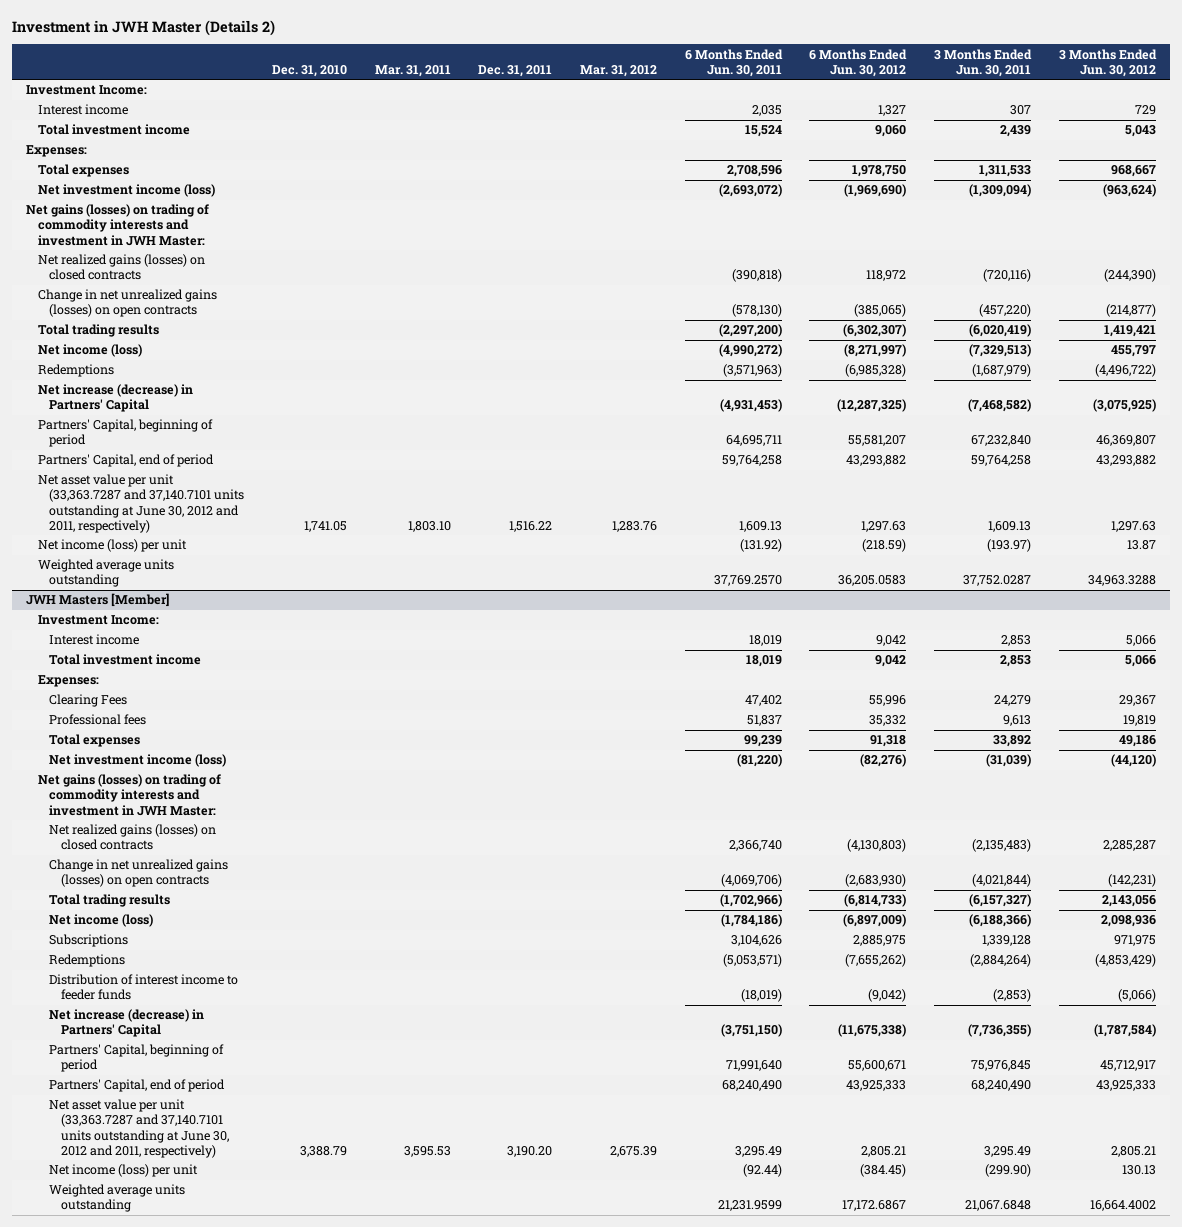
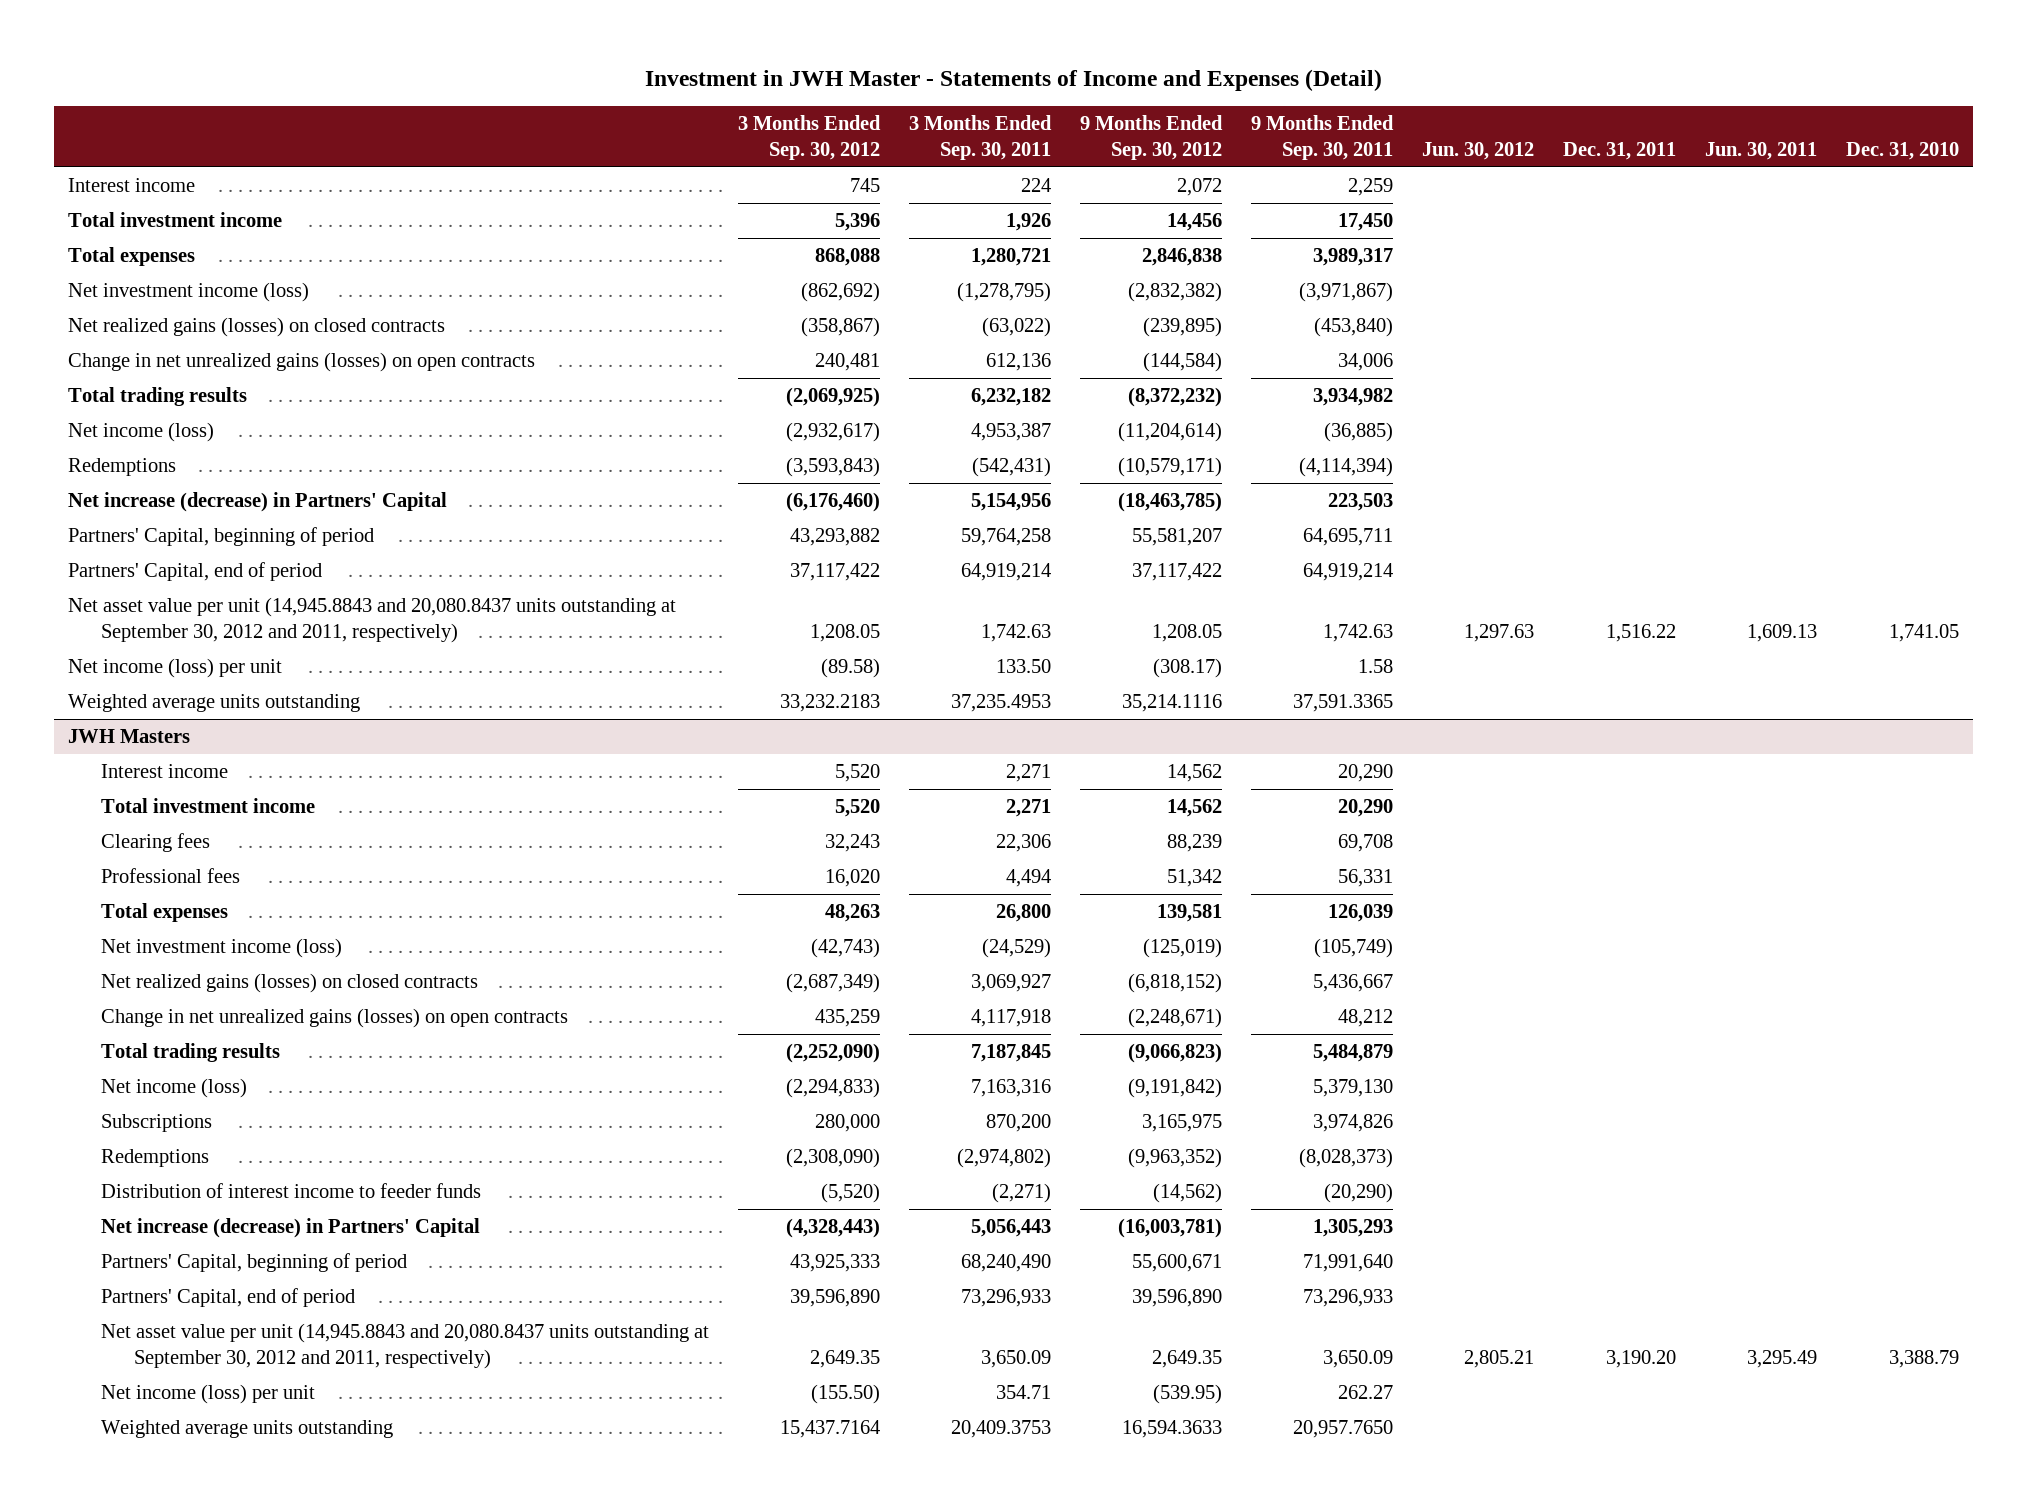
- Investment in JWH Master (Details 2)
+ Investment in JWH Master - Statements of Income and Expenses (Detail)
- | Dec. 31, 2010 | Mar. 31, 2011 | Dec. 31, 2011 | Mar. 31, 2012 | 6 Months Ended Jun. 30, 2011 | 6 Months Ended Jun. 30, 2012 | 3 Months Ended Jun. 30, 2011 | 3 Months Ended Jun. 30, 2012
+ | 3 Months Ended Sep. 30, 2012 | 3 Months Ended Sep. 30, 2011 | 9 Months Ended Sep. 30, 2012 | 9 Months Ended Sep. 30, 2011 | Jun. 30, 2012 | Dec. 31, 2011 | Jun. 30, 2011 | Dec. 31, 2010
- Investment Income:
- Expenses:
- Net gains (losses) on trading of commodity interests and investment in JWH Master:
- Net asset value per unit (33,363.7287 and 37,140.7101 units outstanding at June 30, 2012 and 2011, respectively) | 1,741.05 | 1,803.10 | 1,516.22 | 1,283.76 | 1,609.13 | 1,297.63 | 1,609.13 | 1,297.63
+ Net asset value per unit (14,945.8843 and 20,080.8437 units outstanding at September 30, 2012 and 2011, respectively) | 1,208.05 | 1,742.63 | 1,208.05 | 1,742.63 | 1,297.63 | 1,516.22 | 1,609.13 | 1,741.05
- JWH Masters [Member]
- Investment Income:
+ JWH Masters
- Expenses:
- Clearing Fees | | | | | 47,402 | 55,996 | 24,279 | 29,367
+ Clearing fees | 32,243 | 22,306 | 88,239 | 69,708 | | | |
- Net gains (losses) on trading of commodity interests and investment in JWH Master:
- Net asset value per unit (33,363.7287 and 37,140.7101 units outstanding at June 30, 2012 and 2011, respectively) | 3,388.79 | 3,595.53 | 3,190.20 | 2,675.39 | 3,295.49 | 2,805.21 | 3,295.49 | 2,805.21
+ Net asset value per unit (14,945.8843 and 20,080.8437 units outstanding at September 30, 2012 and 2011, respectively) | 2,649.35 | 3,650.09 | 2,649.35 | 3,650.09 | 2,805.21 | 3,190.20 | 3,295.49 | 3,388.79

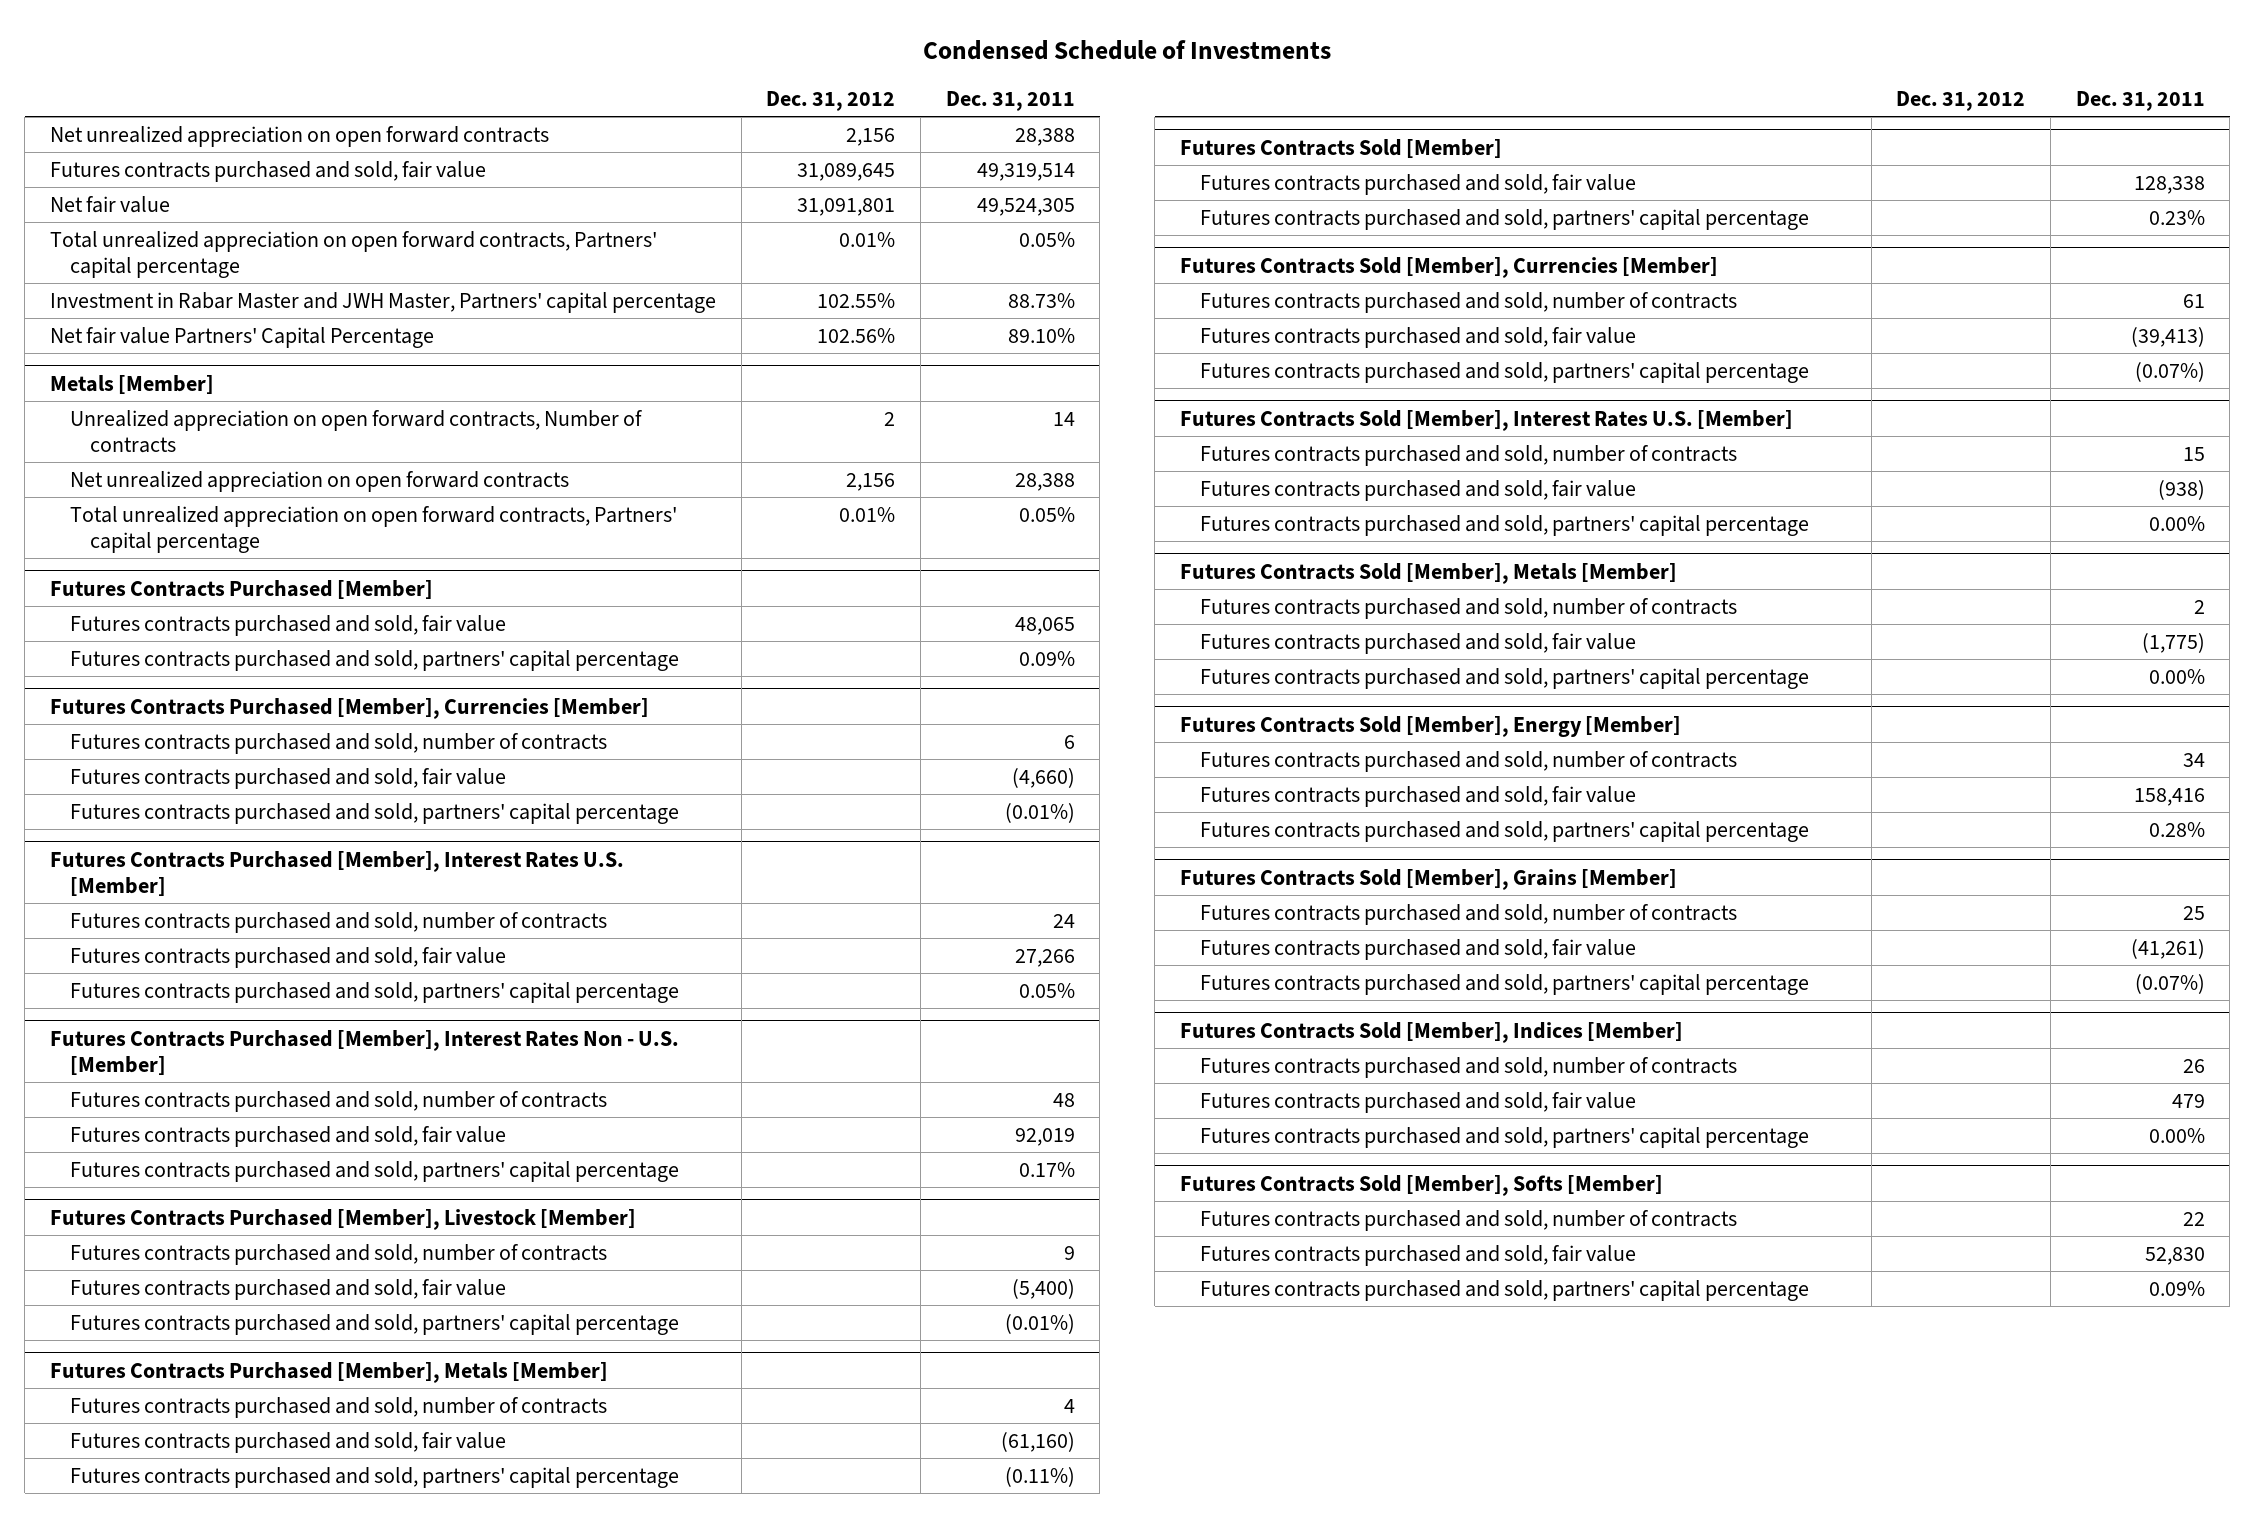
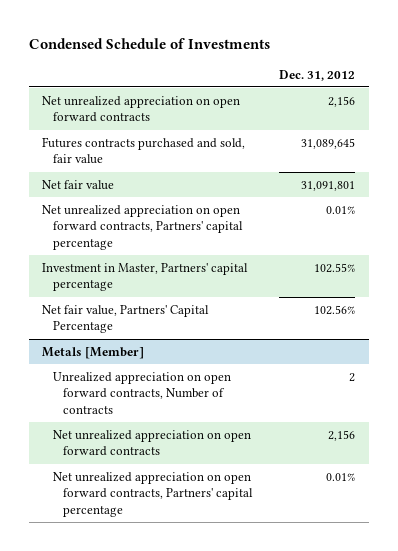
- | Dec. 31, 2012 | Dec. 31, 2011
+ | Dec. 31, 2012
- Total unrealized appreciation on open forward contracts, Partners' capital percentage | 0.01% | 0.05%
- Investment in Rabar Master and JWH Master, Partners' capital percentage | 102.55% | 88.73%
- Net fair value Partners' Capital Percentage | 102.56% | 89.10%
+ Net unrealized appreciation on open forward contracts, Partners' capital percentage | 0.01%
+ Investment in Master, Partners' capital percentage | 102.55%
+ Net fair value, Partners' Capital Percentage | 102.56%
@ Metals [Member]
- Total unrealized appreciation on open forward contracts, Partners' capital percentage | 0.01% | 0.05%
- Futures Contracts Purchased [Member]
- Futures contracts purchased and sold, fair value | | 48,065
- Futures contracts purchased and sold, partners' capital percentage | | 0.09%
- Futures Contracts Purchased [Member], Currencies [Member]
- Futures contracts purchased and sold, number of contracts | | 6
- Futures contracts purchased and sold, fair value | | (4,660)
- Futures contracts purchased and sold, partners' capital percentage | | (0.01%)
- Futures Contracts Purchased [Member], Interest Rates U.S. [Member]
- Futures contracts purchased and sold, number of contracts | | 24
- Futures contracts purchased and sold, fair value | | 27,266
- Futures contracts purchased and sold, partners' capital percentage | | 0.05%
- Futures Contracts Purchased [Member], Interest Rates Non - U.S. [Member]
- Futures contracts purchased and sold, number of contracts | | 48
- Futures contracts purchased and sold, fair value | | 92,019
- Futures contracts purchased and sold, partners' capital percentage | | 0.17%
- Futures Contracts Purchased [Member], Livestock [Member]
- Futures contracts purchased and sold, number of contracts | | 9
- Futures contracts purchased and sold, fair value | | (5,400)
- Futures contracts purchased and sold, partners' capital percentage | | (0.01%)
- Futures Contracts Purchased [Member], Metals [Member]
- Futures contracts purchased and sold, number of contracts | | 4
- Futures contracts purchased and sold, fair value | | (61,160)
- Futures contracts purchased and sold, partners' capital percentage | | (0.11%)
- Futures Contracts Sold [Member]
- Futures contracts purchased and sold, fair value | | 128,338
- Futures contracts purchased and sold, partners' capital percentage | | 0.23%
- Futures Contracts Sold [Member], Currencies [Member]
- Futures contracts purchased and sold, number of contracts | | 61
- Futures contracts purchased and sold, fair value | | (39,413)
- Futures contracts purchased and sold, partners' capital percentage | | (0.07%)
- Futures Contracts Sold [Member], Interest Rates U.S. [Member]
- Futures contracts purchased and sold, number of contracts | | 15
- Futures contracts purchased and sold, fair value | | (938)
- Futures contracts purchased and sold, partners' capital percentage | | 0.00%
- Futures Contracts Sold [Member], Metals [Member]
- Futures contracts purchased and sold, number of contracts | | 2
- Futures contracts purchased and sold, fair value | | (1,775)
- Futures contracts purchased and sold, partners' capital percentage | | 0.00%
- Futures Contracts Sold [Member], Energy [Member]
- Futures contracts purchased and sold, number of contracts | | 34
- Futures contracts purchased and sold, fair value | | 158,416
- Futures contracts purchased and sold, partners' capital percentage | | 0.28%
- Futures Contracts Sold [Member], Grains [Member]
- Futures contracts purchased and sold, number of contracts | | 25
- Futures contracts purchased and sold, fair value | | (41,261)
- Futures contracts purchased and sold, partners' capital percentage | | (0.07%)
- Futures Contracts Sold [Member], Indices [Member]
- Futures contracts purchased and sold, number of contracts | | 26
- Futures contracts purchased and sold, fair value | | 479
- Futures contracts purchased and sold, partners' capital percentage | | 0.00%
- Futures Contracts Sold [Member], Softs [Member]
- Futures contracts purchased and sold, number of contracts | | 22
- Futures contracts purchased and sold, fair value | | 52,830
- Futures contracts purchased and sold, partners' capital percentage | | 0.09%
@ Metals [Member]
+ Net unrealized appreciation on open forward contracts, Partners' capital percentage | 0.01%

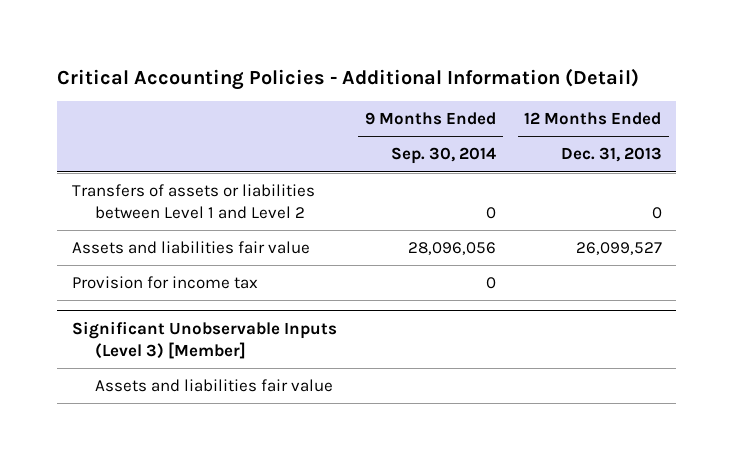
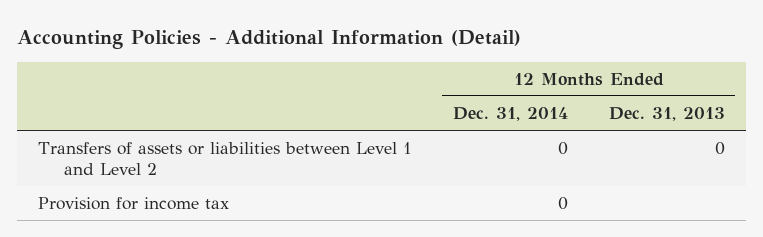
- Critical Accounting Policies - Additional Information (Detail)
+ Accounting Policies - Additional Information (Detail)
- | 9 Months Ended Sep. 30, 2014 | 12 Months Ended Dec. 31, 2013
+ | 12 Months Ended Dec. 31, 2014 | 12 Months Ended Dec. 31, 2013
- Assets and liabilities fair value | 28,096,056 | 26,099,527
- Significant Unobservable Inputs (Level 3) [Member]
- Assets and liabilities fair value

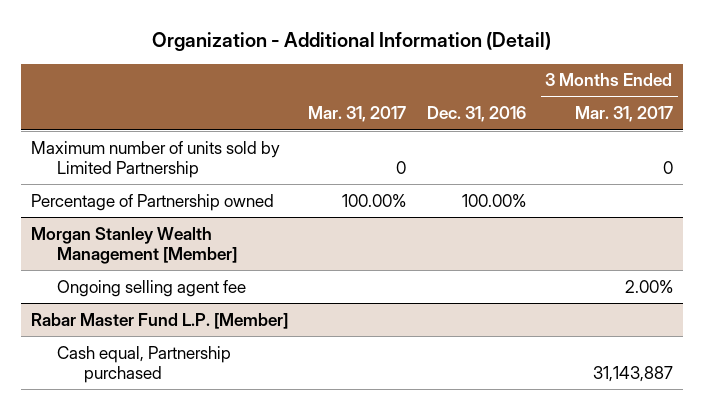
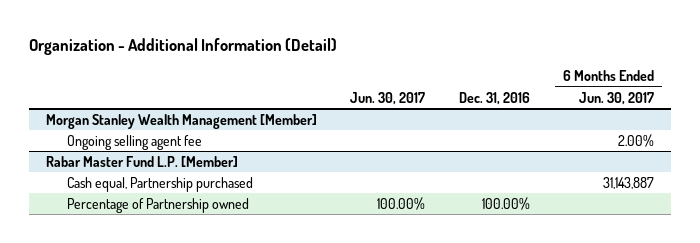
- | Mar. 31, 2017 | Dec. 31, 2016 | 3 Months Ended Mar. 31, 2017
+ | Jun. 30, 2017 | Dec. 31, 2016 | 6 Months Ended Jun. 30, 2017
- Maximum number of units sold by Limited Partnership | 0 | | 0
- Percentage of Partnership owned | 100.00% | 100.00% |
@ Rabar Master Fund L.P. [Member]
+ Percentage of Partnership owned | 100.00% | 100.00% |

